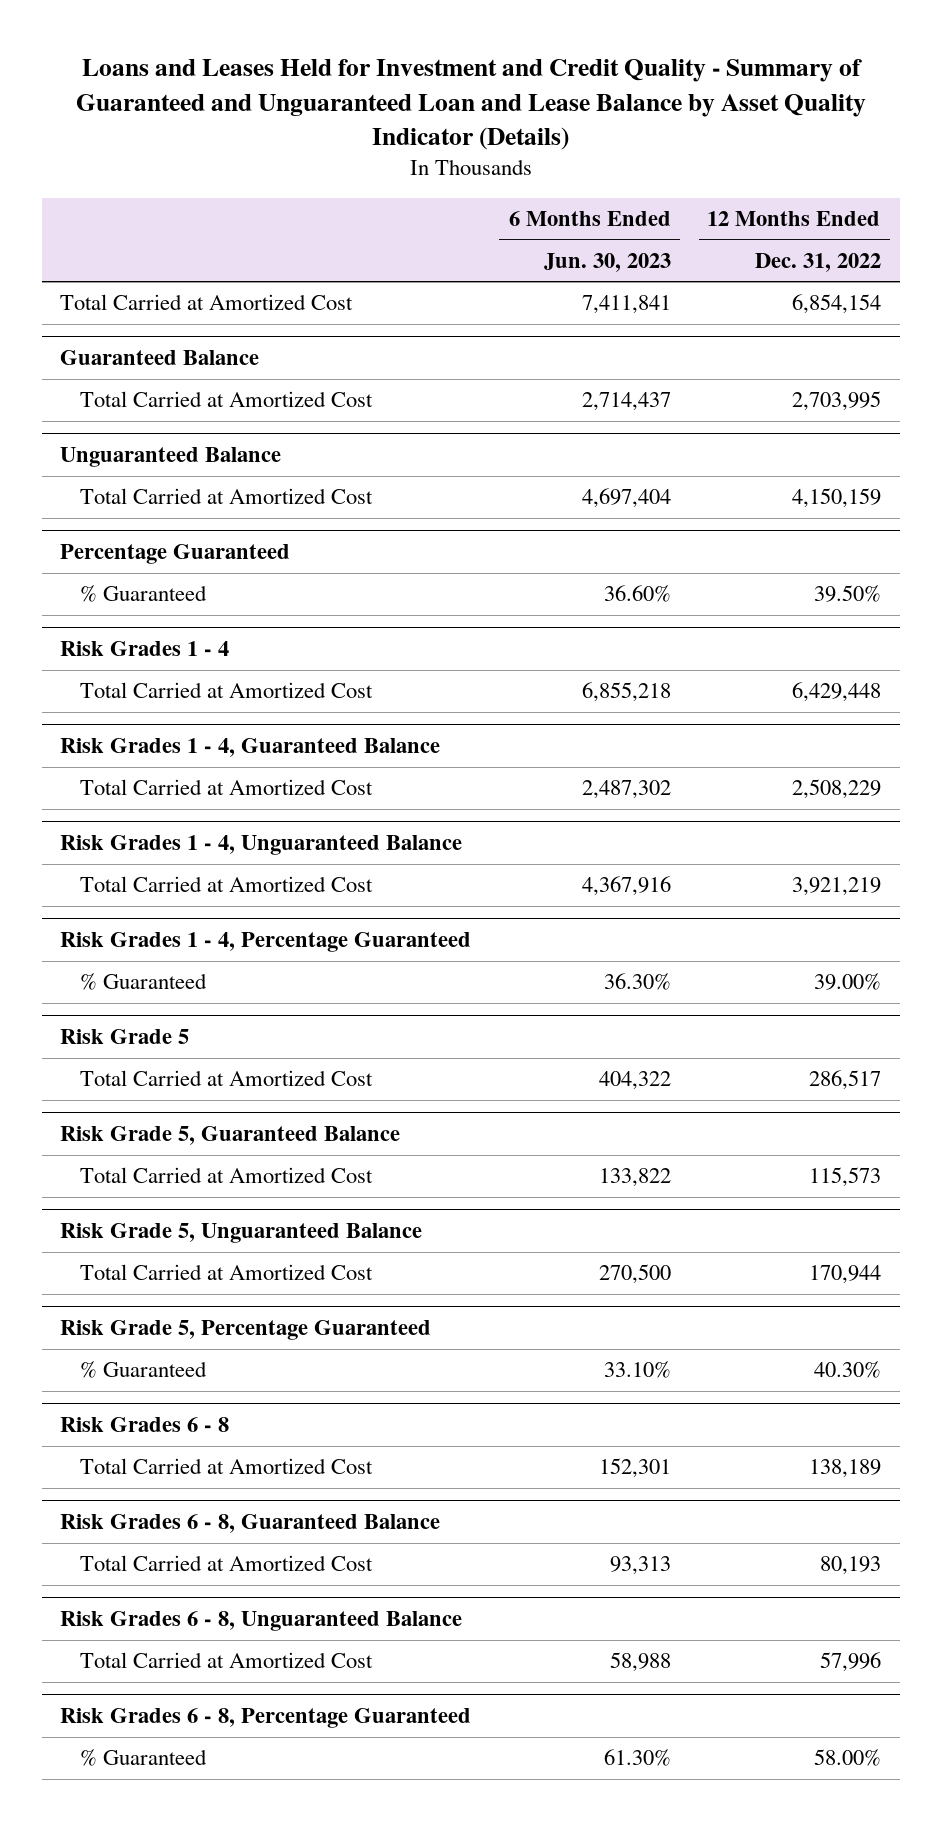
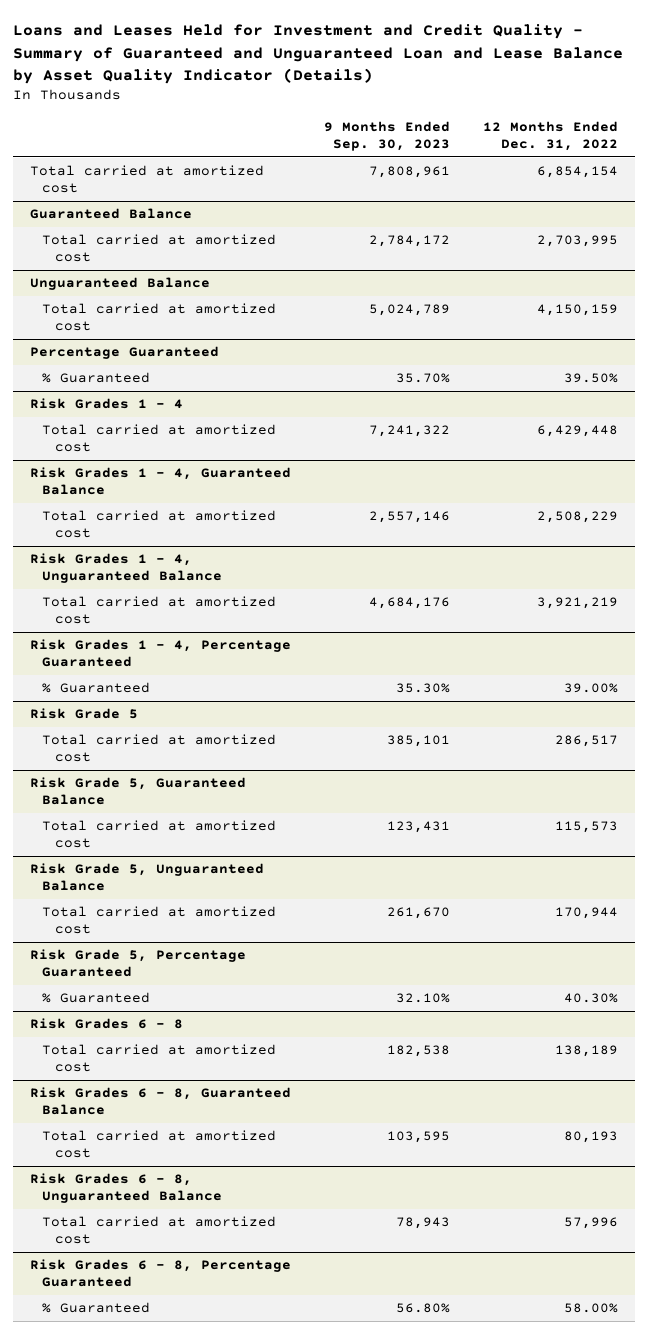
- | 6 Months Ended Jun. 30, 2023 | 12 Months Ended Dec. 31, 2022
+ | 9 Months Ended Sep. 30, 2023 | 12 Months Ended Dec. 31, 2022
- Total Carried at Amortized Cost | 7,411,841 | 6,854,154
+ Total carried at amortized cost | 7,808,961 | 6,854,154
@ Guaranteed Balance
- Total Carried at Amortized Cost | 2,714,437 | 2,703,995
+ Total carried at amortized cost | 2,784,172 | 2,703,995
@ Unguaranteed Balance
- Total Carried at Amortized Cost | 4,697,404 | 4,150,159
+ Total carried at amortized cost | 5,024,789 | 4,150,159
@ Risk Grades 1 - 4
- Total Carried at Amortized Cost | 6,855,218 | 6,429,448
+ Total carried at amortized cost | 7,241,322 | 6,429,448
@ Risk Grades 1 - 4, Guaranteed Balance
- Total Carried at Amortized Cost | 2,487,302 | 2,508,229
+ Total carried at amortized cost | 2,557,146 | 2,508,229
@ Risk Grades 1 - 4, Unguaranteed Balance
- Total Carried at Amortized Cost | 4,367,916 | 3,921,219
+ Total carried at amortized cost | 4,684,176 | 3,921,219
@ Risk Grade 5
- Total Carried at Amortized Cost | 404,322 | 286,517
+ Total carried at amortized cost | 385,101 | 286,517
@ Risk Grade 5, Guaranteed Balance
- Total Carried at Amortized Cost | 133,822 | 115,573
+ Total carried at amortized cost | 123,431 | 115,573
@ Risk Grade 5, Unguaranteed Balance
- Total Carried at Amortized Cost | 270,500 | 170,944
+ Total carried at amortized cost | 261,670 | 170,944
@ Risk Grades 6 - 8
- Total Carried at Amortized Cost | 152,301 | 138,189
+ Total carried at amortized cost | 182,538 | 138,189
@ Risk Grades 6 - 8, Guaranteed Balance
- Total Carried at Amortized Cost | 93,313 | 80,193
+ Total carried at amortized cost | 103,595 | 80,193
@ Risk Grades 6 - 8, Unguaranteed Balance
- Total Carried at Amortized Cost | 58,988 | 57,996
+ Total carried at amortized cost | 78,943 | 57,996

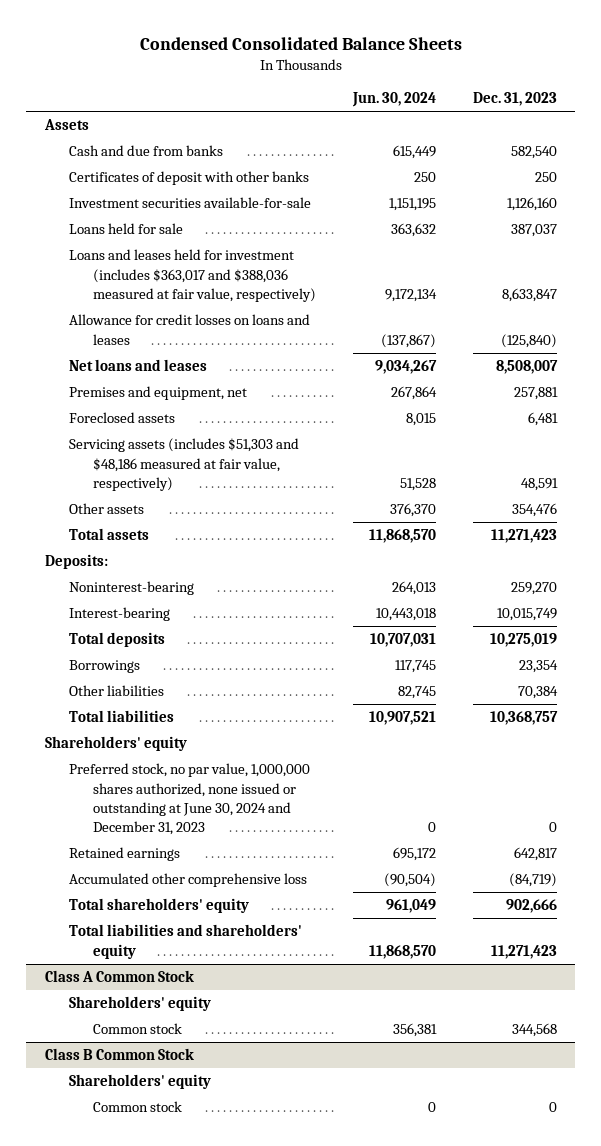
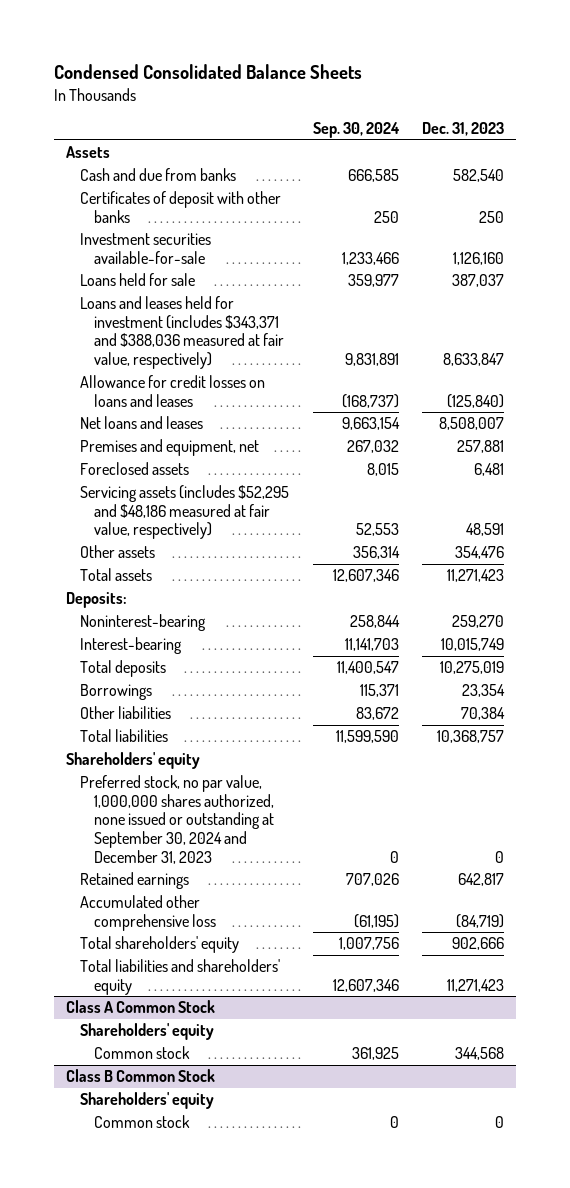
- | Jun. 30, 2024 | Dec. 31, 2023
+ | Sep. 30, 2024 | Dec. 31, 2023
- Loans and leases held for investment (includes $363,017 and $388,036 measured at fair value, respectively) | 9,172,134 | 8,633,847
+ Loans and leases held for investment (includes $343,371 and $388,036 measured at fair value, respectively) | 9,831,891 | 8,633,847
- Servicing assets (includes $51,303 and $48,186 measured at fair value, respectively) | 51,528 | 48,591
+ Servicing assets (includes $52,295 and $48,186 measured at fair value, respectively) | 52,553 | 48,591
- Preferred stock, no par value, 1,000,000 shares authorized, none issued or outstanding at June 30, 2024 and December 31, 2023 | 0 | 0
+ Preferred stock, no par value, 1,000,000 shares authorized, none issued or outstanding at September 30, 2024 and December 31, 2023 | 0 | 0

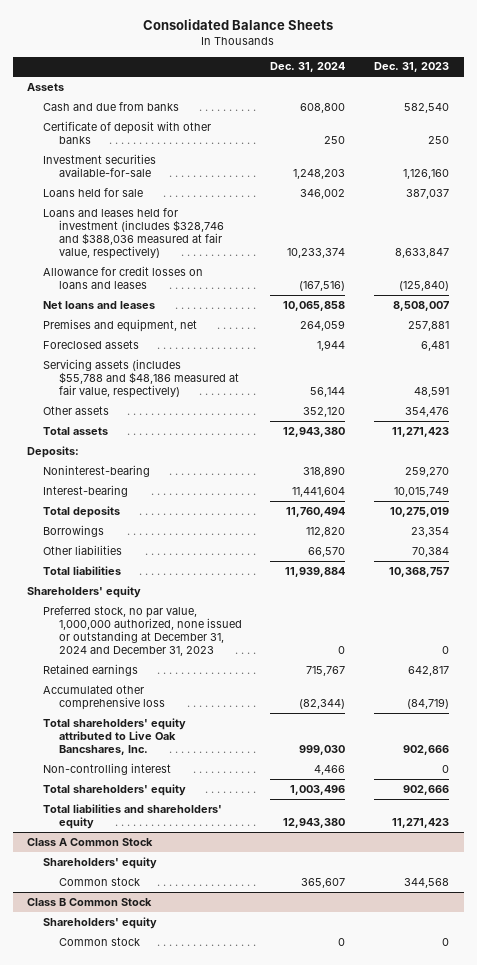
- Condensed Consolidated Balance Sheets
+ Consolidated Balance Sheets
- | Sep. 30, 2024 | Dec. 31, 2023
+ | Dec. 31, 2024 | Dec. 31, 2023
- Certificates of deposit with other banks | 250 | 250
+ Certificate of deposit with other banks | 250 | 250
- Loans and leases held for investment (includes $343,371 and $388,036 measured at fair value, respectively) | 9,831,891 | 8,633,847
+ Loans and leases held for investment (includes $328,746 and $388,036 measured at fair value, respectively) | 10,233,374 | 8,633,847
- Servicing assets (includes $52,295 and $48,186 measured at fair value, respectively) | 52,553 | 48,591
+ Servicing assets (includes $55,788 and $48,186 measured at fair value, respectively) | 56,144 | 48,591
- Preferred stock, no par value, 1,000,000 shares authorized, none issued or outstanding at September 30, 2024 and December 31, 2023 | 0 | 0
+ Preferred stock, no par value, 1,000,000 authorized, none issued or outstanding at December 31, 2024 and December 31, 2023 | 0 | 0
+ Total shareholders' equity attributed to Live Oak Bancshares, Inc. | 999,030 | 902,666
+ Non-controlling interest | 4,466 | 0

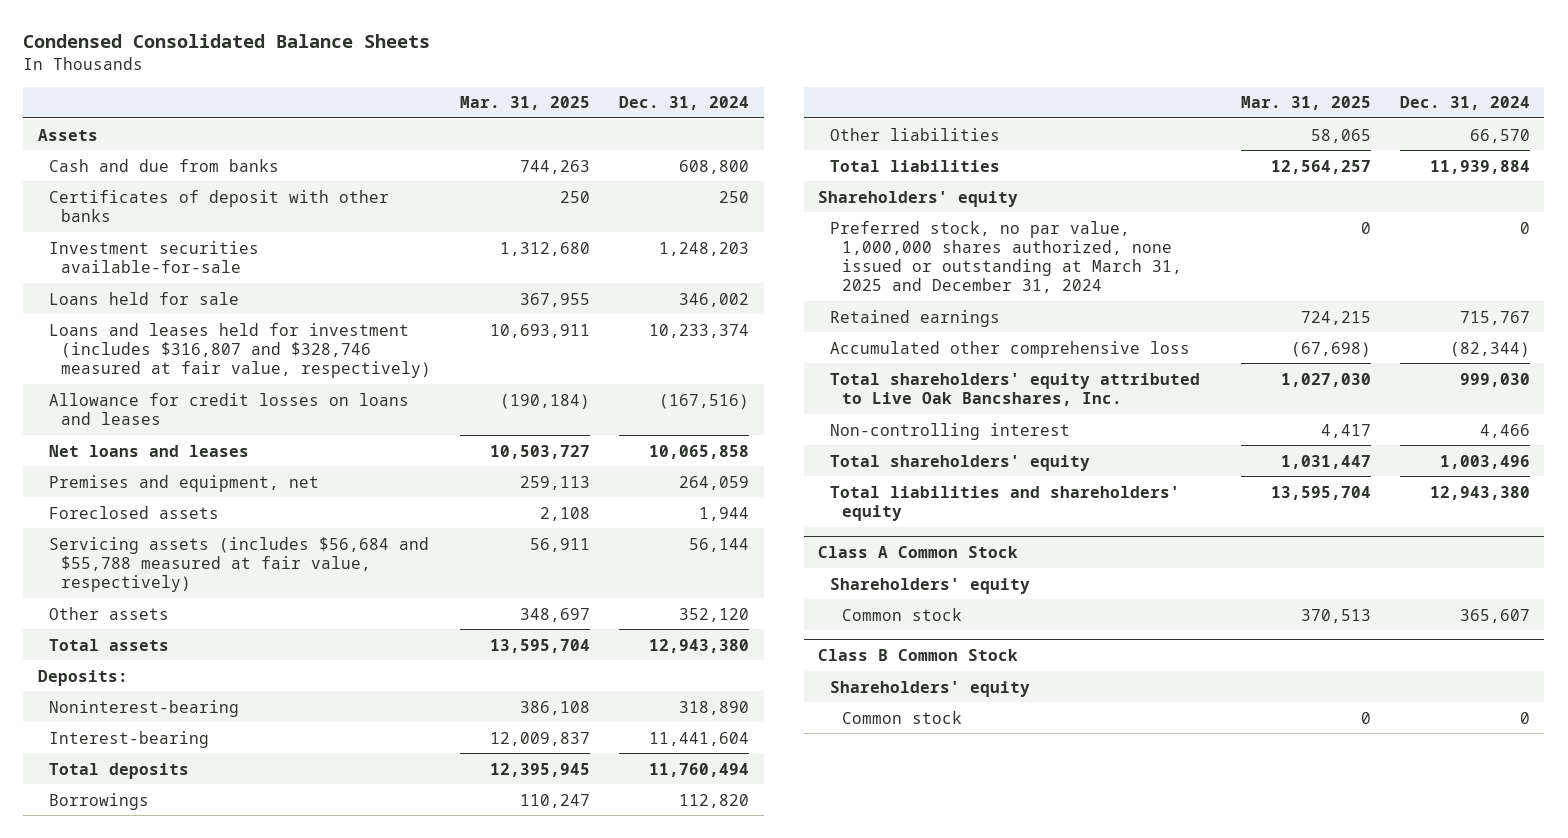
- Consolidated Balance Sheets
+ Condensed Consolidated Balance Sheets
- | Dec. 31, 2024 | Dec. 31, 2023
+ | Mar. 31, 2025 | Dec. 31, 2024
- Certificate of deposit with other banks | 250 | 250
+ Certificates of deposit with other banks | 250 | 250
- Loans and leases held for investment (includes $328,746 and $388,036 measured at fair value, respectively) | 10,233,374 | 8,633,847
+ Loans and leases held for investment (includes $316,807 and $328,746 measured at fair value, respectively) | 10,693,911 | 10,233,374
- Servicing assets (includes $55,788 and $48,186 measured at fair value, respectively) | 56,144 | 48,591
+ Servicing assets (includes $56,684 and $55,788 measured at fair value, respectively) | 56,911 | 56,144
- Preferred stock, no par value, 1,000,000 authorized, none issued or outstanding at December 31, 2024 and December 31, 2023 | 0 | 0
+ Preferred stock, no par value, 1,000,000 shares authorized, none issued or outstanding at March 31, 2025 and December 31, 2024 | 0 | 0

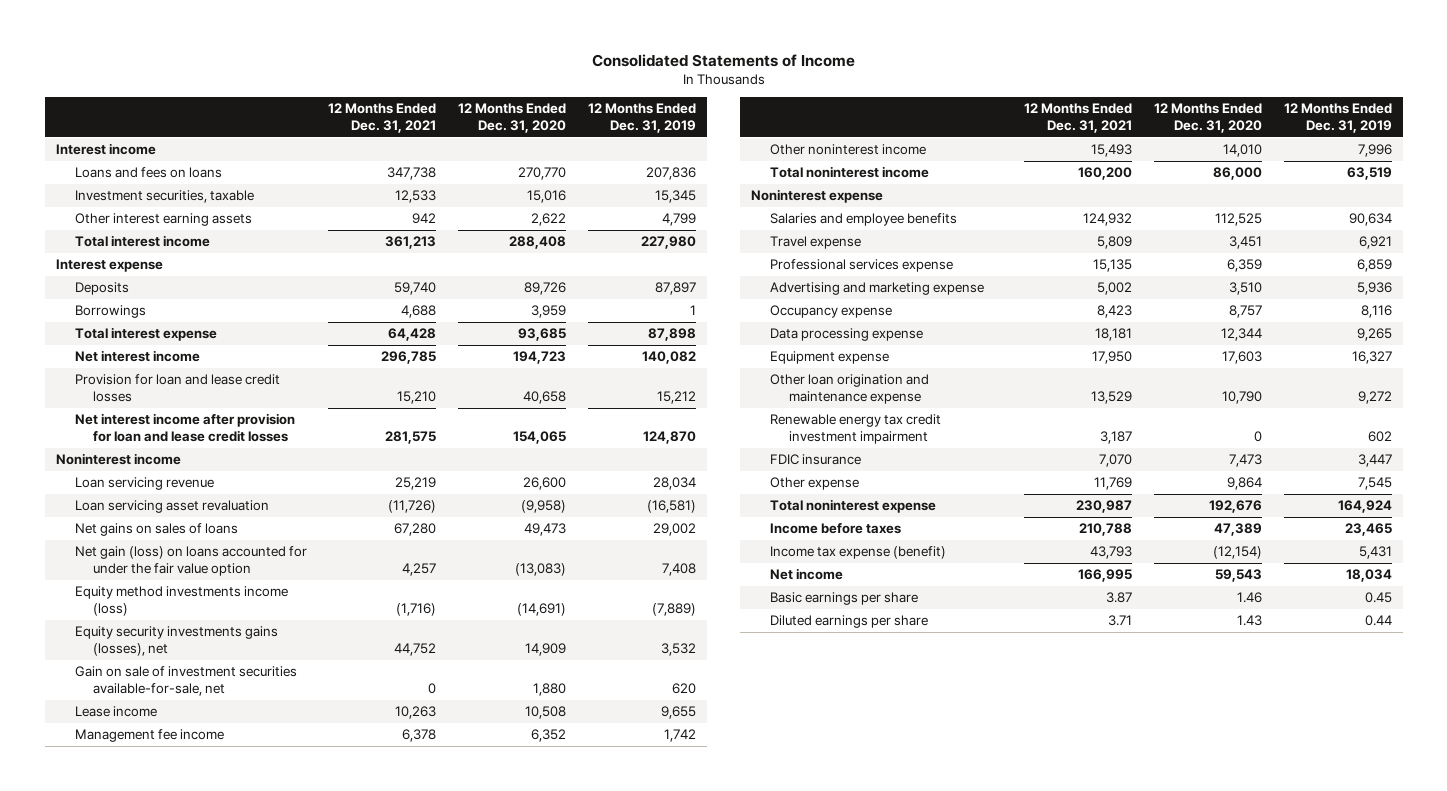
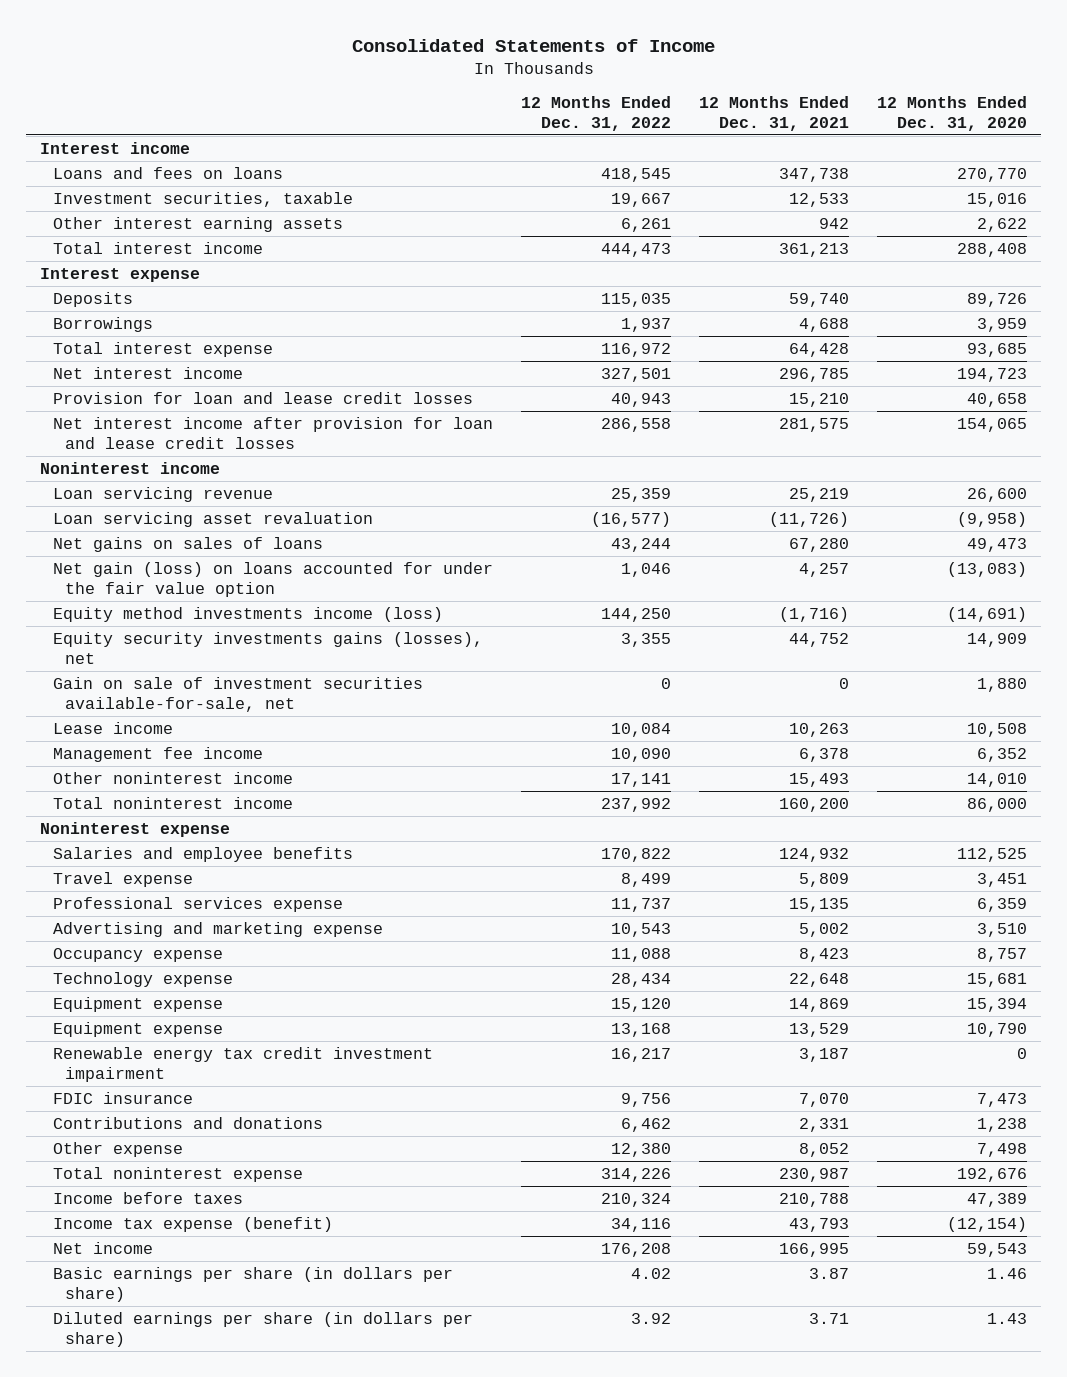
- | 12 Months Ended Dec. 31, 2021 | 12 Months Ended Dec. 31, 2020 | 12 Months Ended Dec. 31, 2019
+ | 12 Months Ended Dec. 31, 2022 | 12 Months Ended Dec. 31, 2021 | 12 Months Ended Dec. 31, 2020
- Data processing expense | 18,181 | 12,344 | 9,265
- Equipment expense | 17,950 | 17,603 | 16,327
- Other loan origination and maintenance expense | 13,529 | 10,790 | 9,272
+ Technology expense | 28,434 | 22,648 | 15,681
+ Equipment expense | 15,120 | 14,869 | 15,394
+ Equipment expense | 13,168 | 13,529 | 10,790
- Other expense | 11,769 | 9,864 | 7,545
+ Contributions and donations | 6,462 | 2,331 | 1,238
+ Other expense | 12,380 | 8,052 | 7,498
- Basic earnings per share | 3.87 | 1.46 | 0.45
- Diluted earnings per share | 3.71 | 1.43 | 0.44
+ Basic earnings per share (in dollars per share) | 4.02 | 3.87 | 1.46
+ Diluted earnings per share (in dollars per share) | 3.92 | 3.71 | 1.43

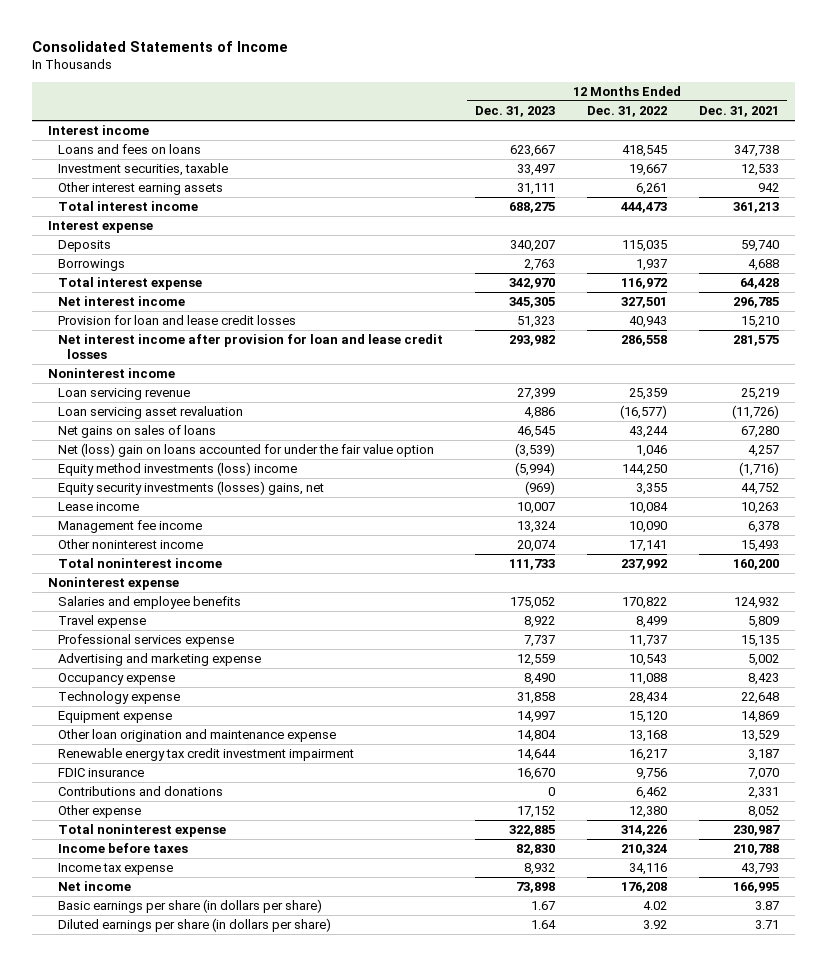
- | 12 Months Ended Dec. 31, 2022 | 12 Months Ended Dec. 31, 2021 | 12 Months Ended Dec. 31, 2020
+ | 12 Months Ended Dec. 31, 2023 | 12 Months Ended Dec. 31, 2022 | 12 Months Ended Dec. 31, 2021
- Net gain (loss) on loans accounted for under the fair value option | 1,046 | 4,257 | (13,083)
- Equity method investments income (loss) | 144,250 | (1,716) | (14,691)
- Equity security investments gains (losses), net | 3,355 | 44,752 | 14,909
- Gain on sale of investment securities available-for-sale, net | 0 | 0 | 1,880
+ Net (loss) gain on loans accounted for under the fair value option | (3,539) | 1,046 | 4,257
+ Equity method investments (loss) income | (5,994) | 144,250 | (1,716)
+ Equity security investments (losses) gains, net | (969) | 3,355 | 44,752
- Equipment expense | 13,168 | 13,529 | 10,790
+ Other loan origination and maintenance expense | 14,804 | 13,168 | 13,529
- Income tax expense (benefit) | 34,116 | 43,793 | (12,154)
+ Income tax expense | 8,932 | 34,116 | 43,793

